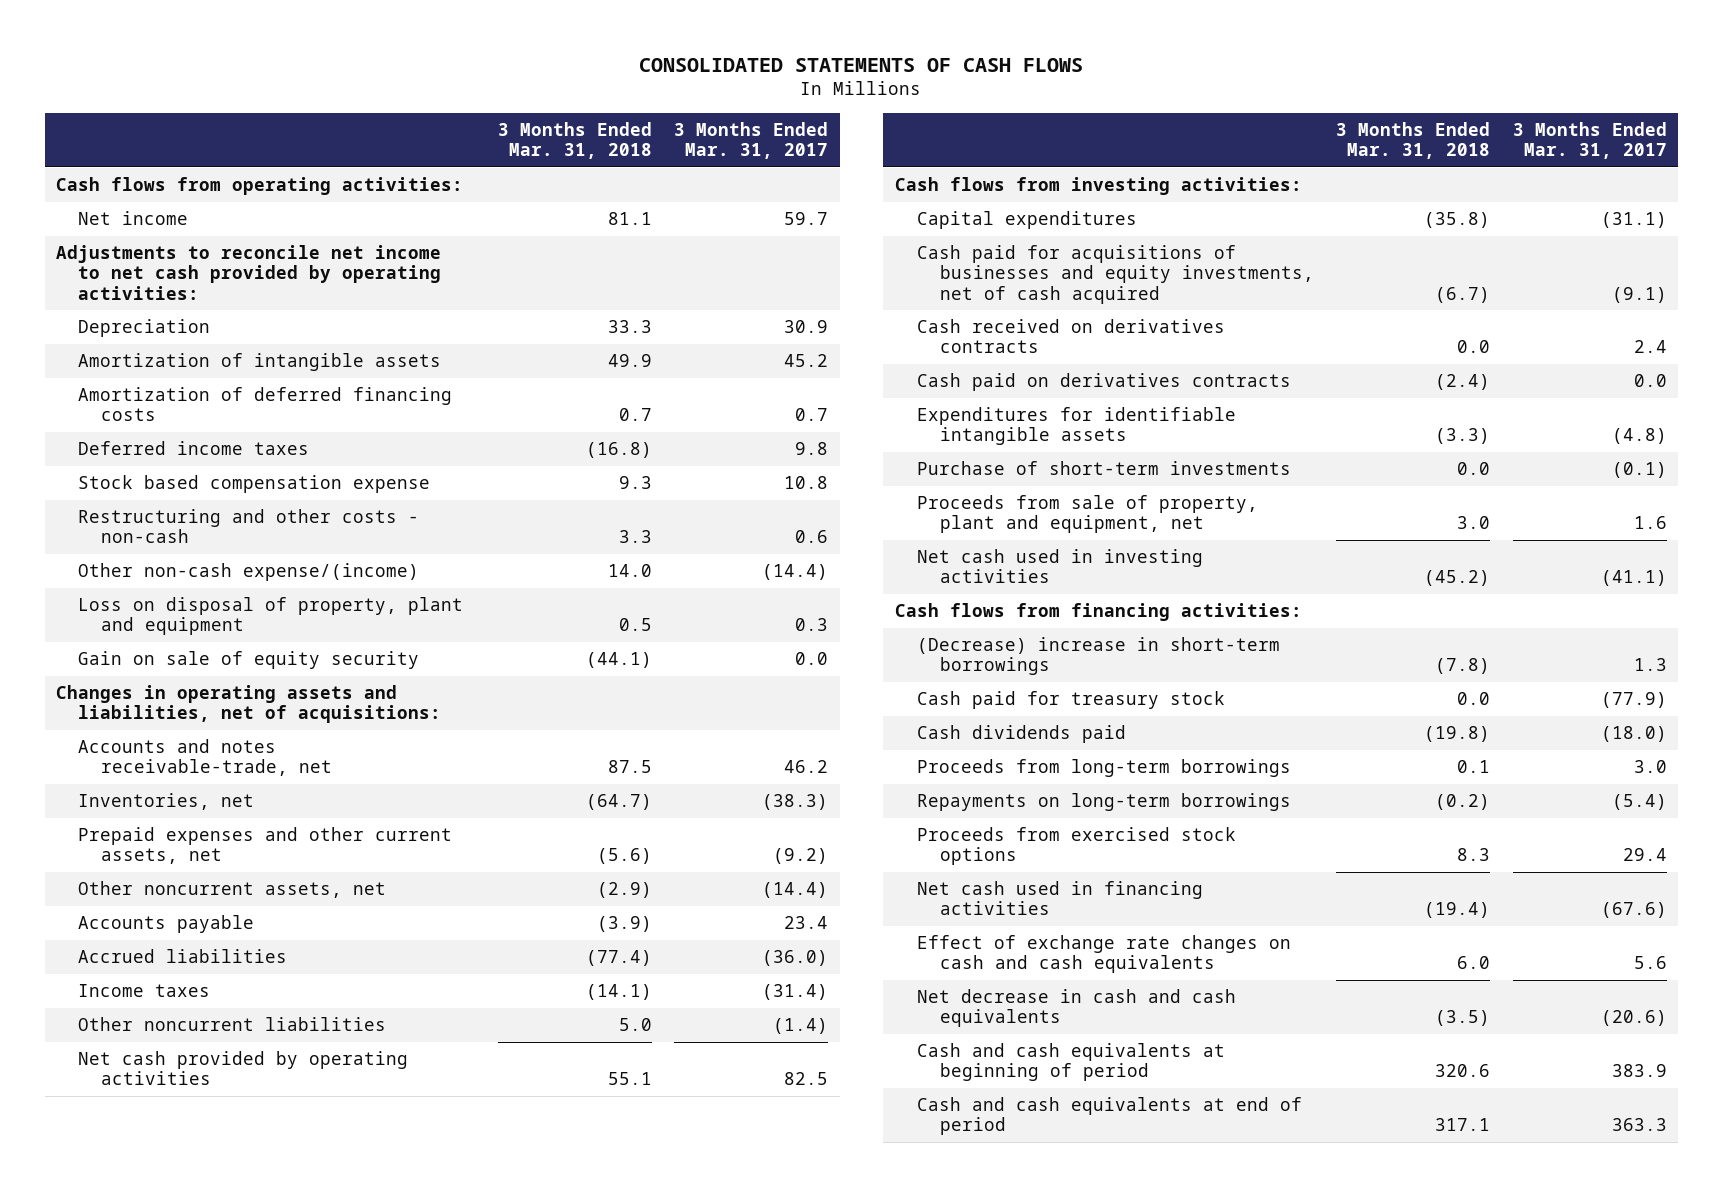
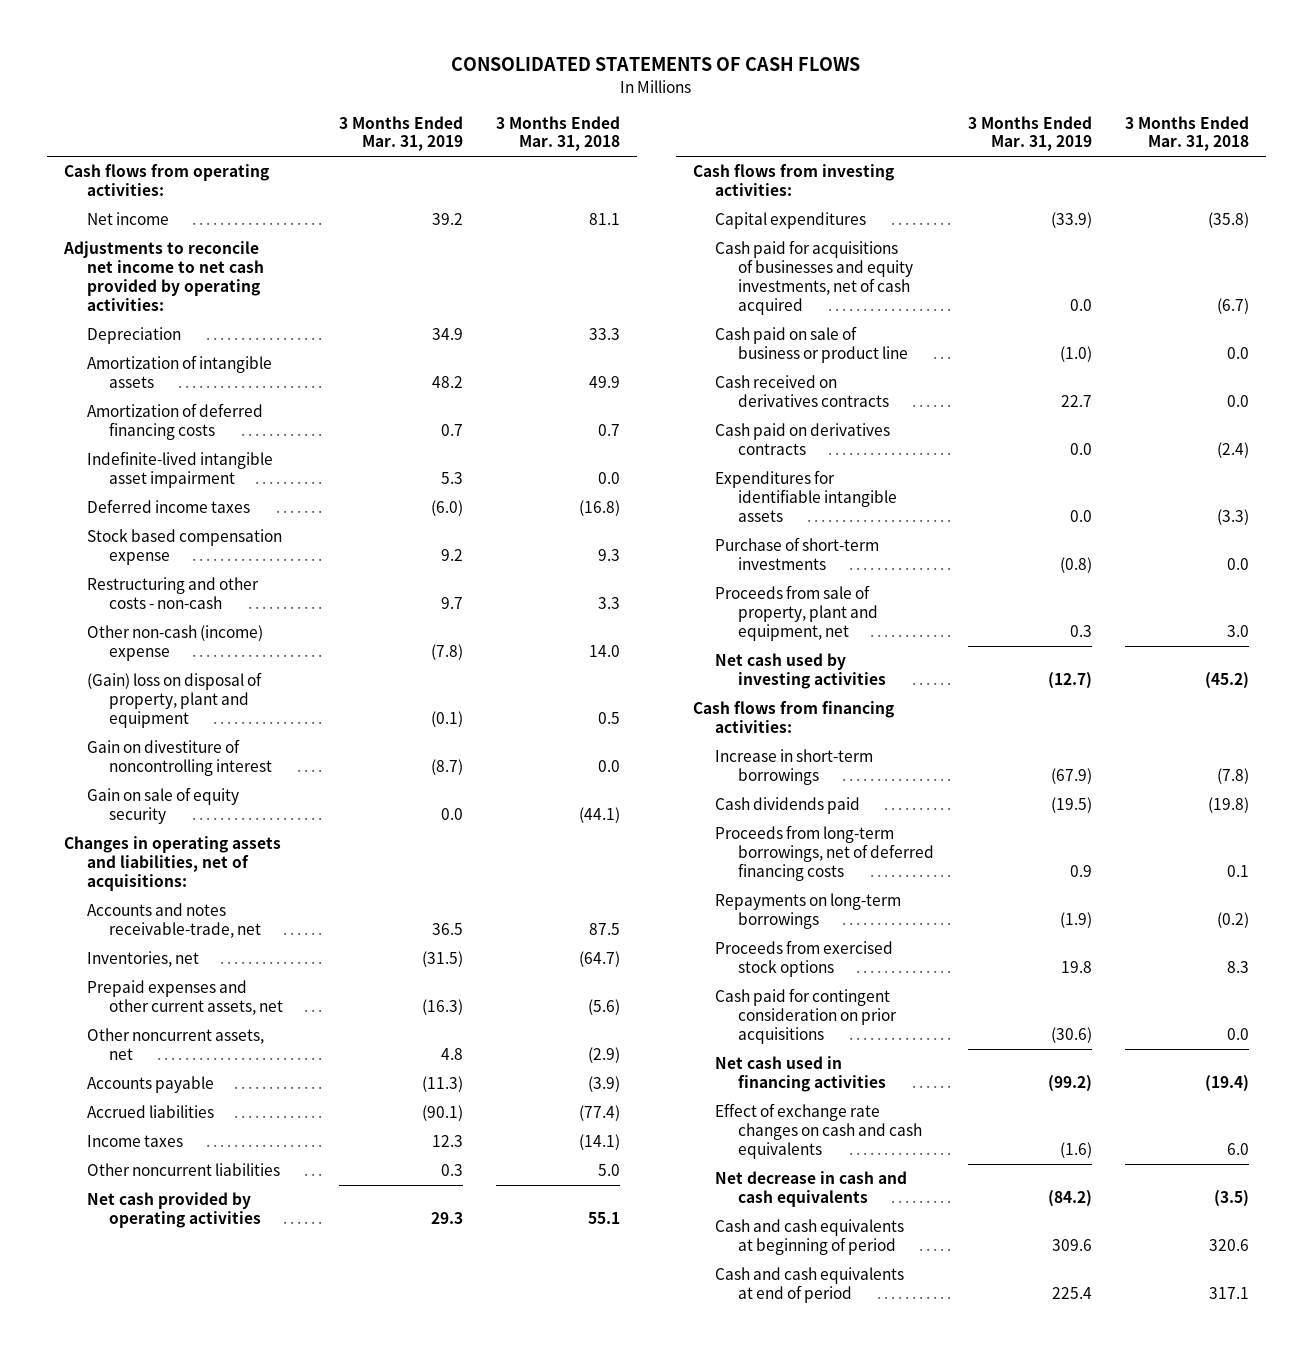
- | 3 Months Ended Mar. 31, 2018 | 3 Months Ended Mar. 31, 2017
+ | 3 Months Ended Mar. 31, 2019 | 3 Months Ended Mar. 31, 2018
+ Indefinite-lived intangible asset impairment | 5.3 | 0.0
- Other non-cash expense/(income) | 14.0 | (14.4)
- Loss on disposal of property, plant and equipment | 0.5 | 0.3
+ Other non-cash (income) expense | (7.8) | 14.0
+ (Gain) loss on disposal of property, plant and equipment | (0.1) | 0.5
+ Gain on divestiture of noncontrolling interest | (8.7) | 0.0
+ Cash paid on sale of business or product line | (1.0) | 0.0
- Net cash used in investing activities | (45.2) | (41.1)
+ Net cash used by investing activities | (12.7) | (45.2)
- (Decrease) increase in short-term borrowings | (7.8) | 1.3
- Cash paid for treasury stock | 0.0 | (77.9)
+ Increase in short-term borrowings | (67.9) | (7.8)
- Proceeds from long-term borrowings | 0.1 | 3.0
+ Proceeds from long-term borrowings, net of deferred financing costs | 0.9 | 0.1
+ Cash paid for contingent consideration on prior acquisitions | (30.6) | 0.0

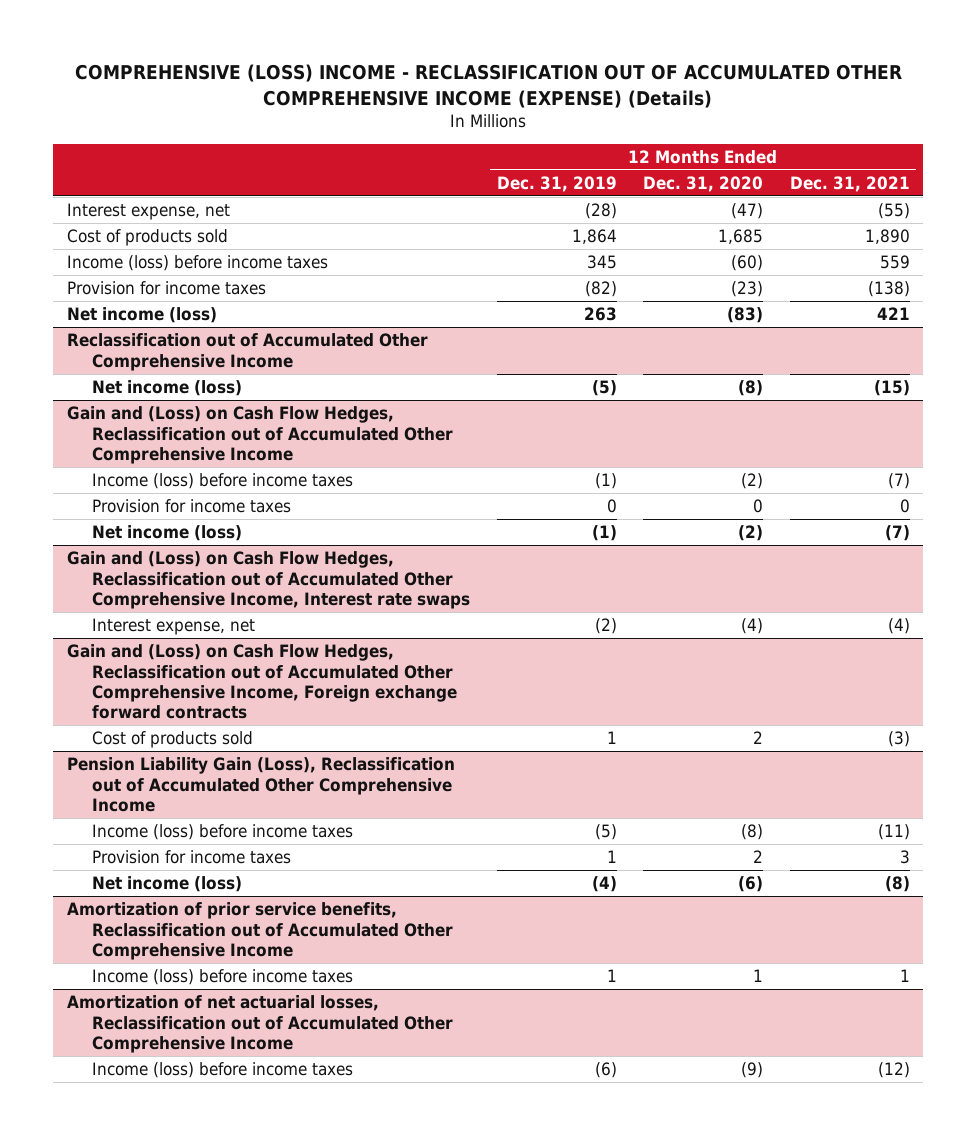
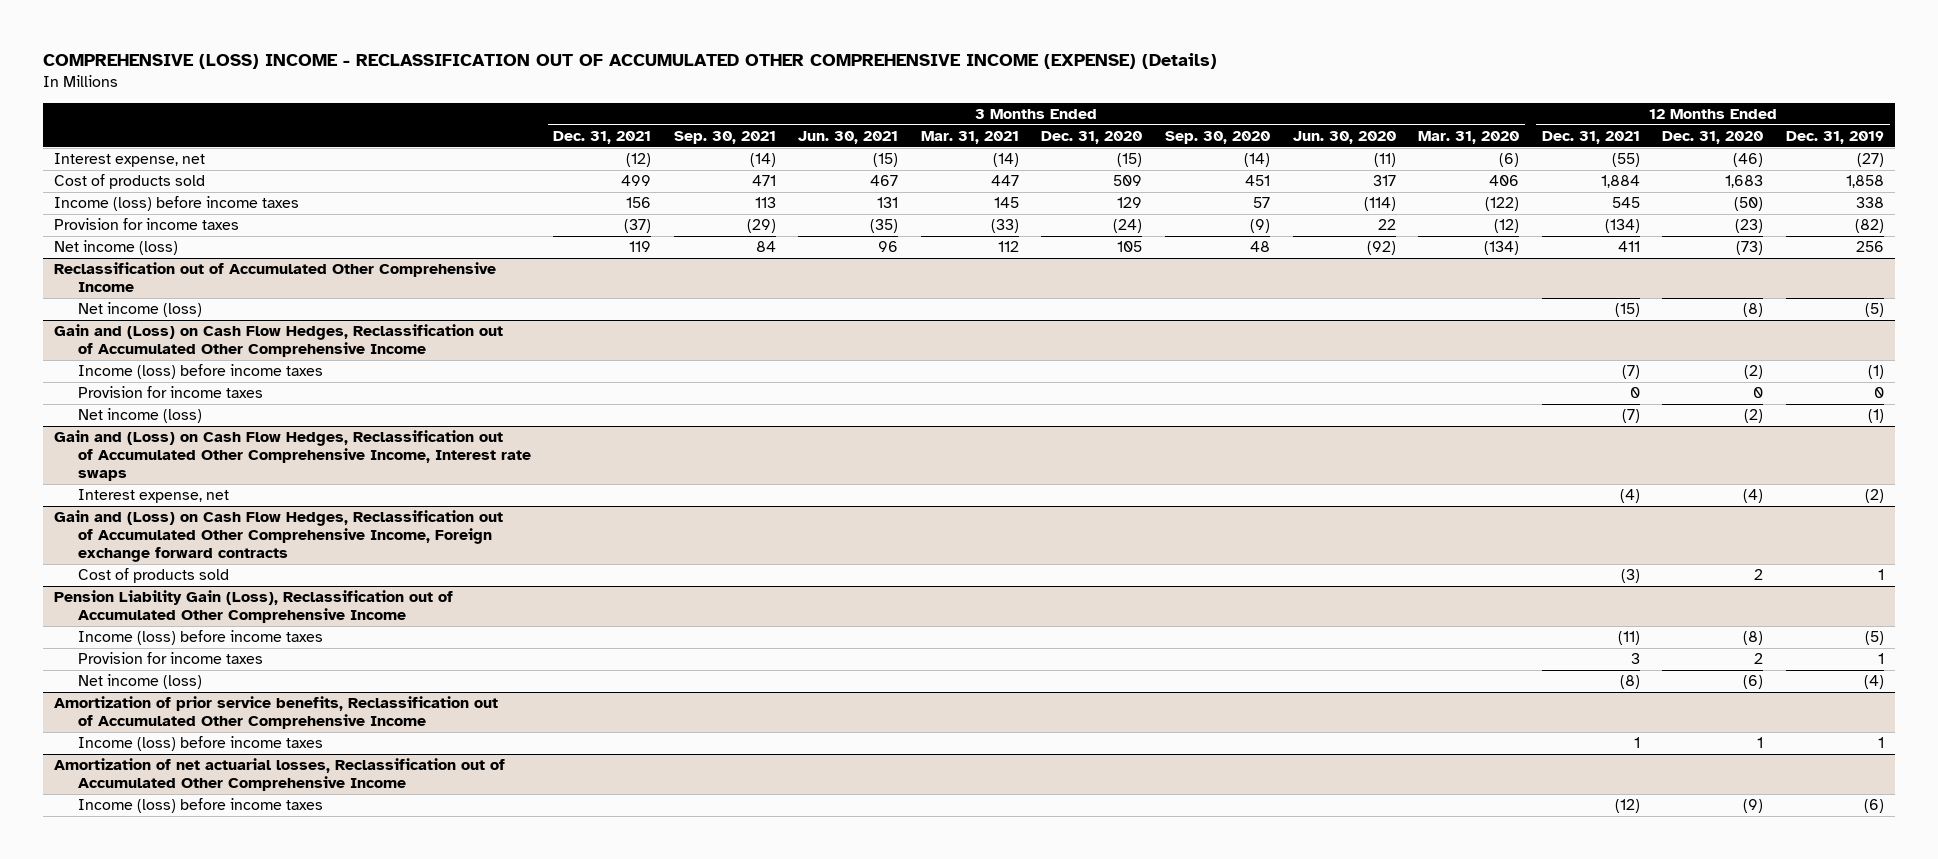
- | 12 Months Ended Dec. 31, 2019 | 12 Months Ended Dec. 31, 2020 | 12 Months Ended Dec. 31, 2021
+ | 3 Months Ended Dec. 31, 2021 | 3 Months Ended Sep. 30, 2021 | 3 Months Ended Jun. 30, 2021 | 3 Months Ended Mar. 31, 2021 | 3 Months Ended Dec. 31, 2020 | 3 Months Ended Sep. 30, 2020 | 3 Months Ended Jun. 30, 2020 | 3 Months Ended Mar. 31, 2020 | 12 Months Ended Dec. 31, 2021 | 12 Months Ended Dec. 31, 2020 | 12 Months Ended Dec. 31, 2019
- Interest expense, net | (28) | (47) | (55)
- Cost of products sold | 1,864 | 1,685 | 1,890
- Income (loss) before income taxes | 345 | (60) | 559
- Provision for income taxes | (82) | (23) | (138)
- Net income (loss) | 263 | (83) | 421
+ Interest expense, net | (12) | (14) | (15) | (14) | (15) | (14) | (11) | (6) | (55) | (46) | (27)
+ Cost of products sold | 499 | 471 | 467 | 447 | 509 | 451 | 317 | 406 | 1,884 | 1,683 | 1,858
+ Income (loss) before income taxes | 156 | 113 | 131 | 145 | 129 | 57 | (114) | (122) | 545 | (50) | 338
+ Provision for income taxes | (37) | (29) | (35) | (33) | (24) | (9) | 22 | (12) | (134) | (23) | (82)
+ Net income (loss) | 119 | 84 | 96 | 112 | 105 | 48 | (92) | (134) | 411 | (73) | 256

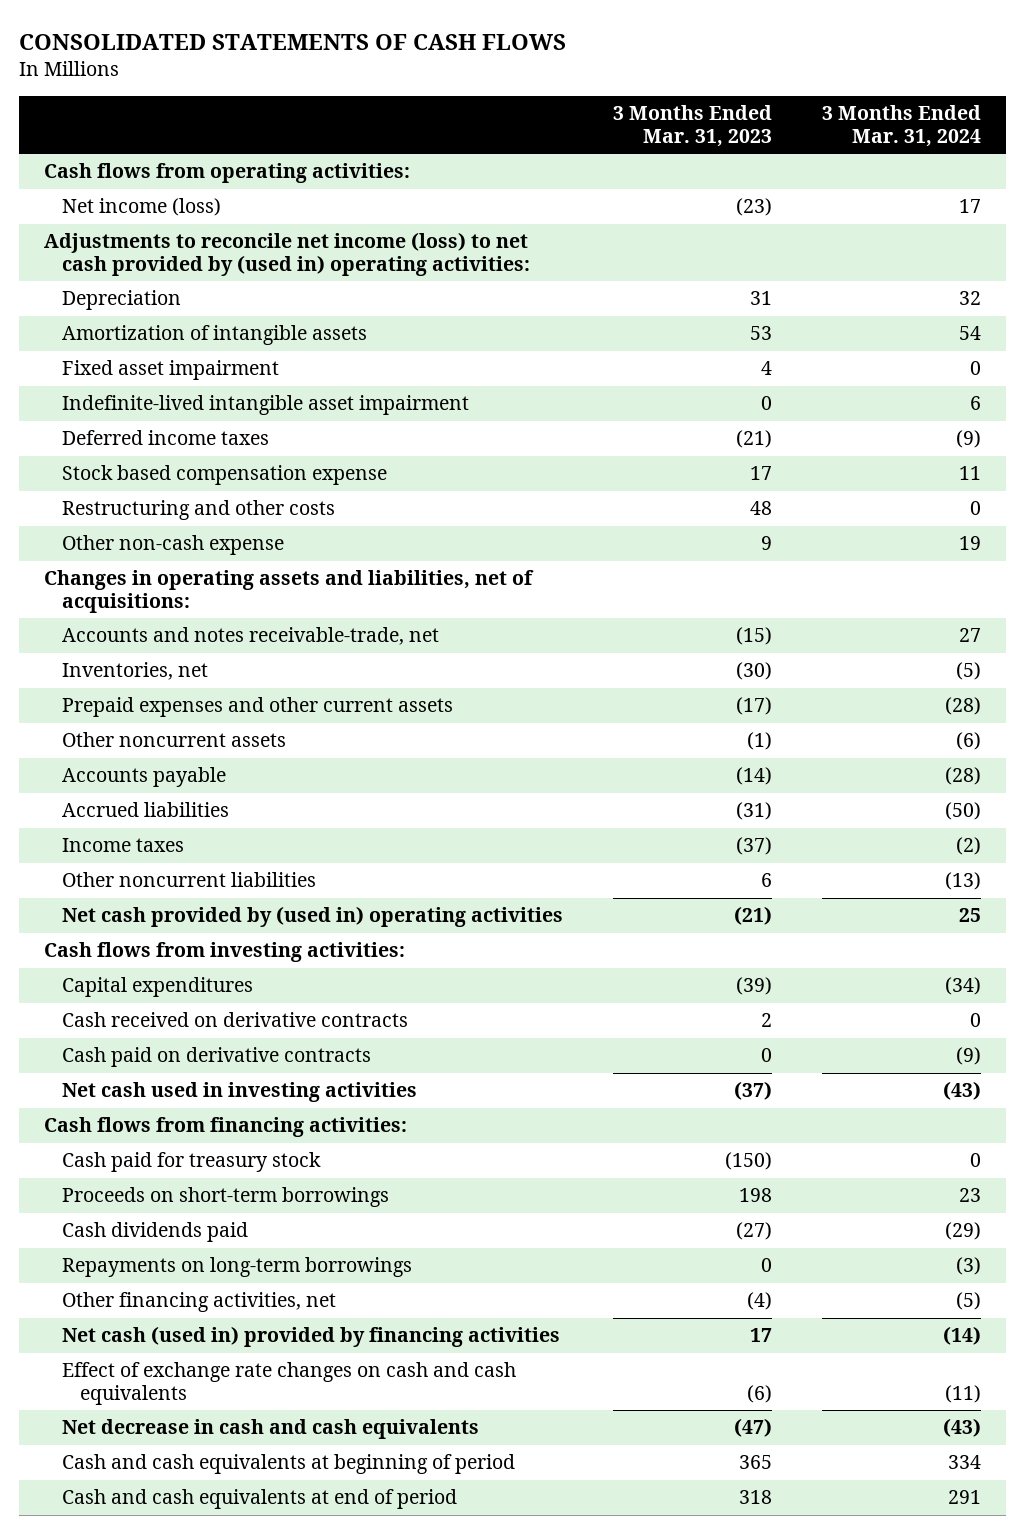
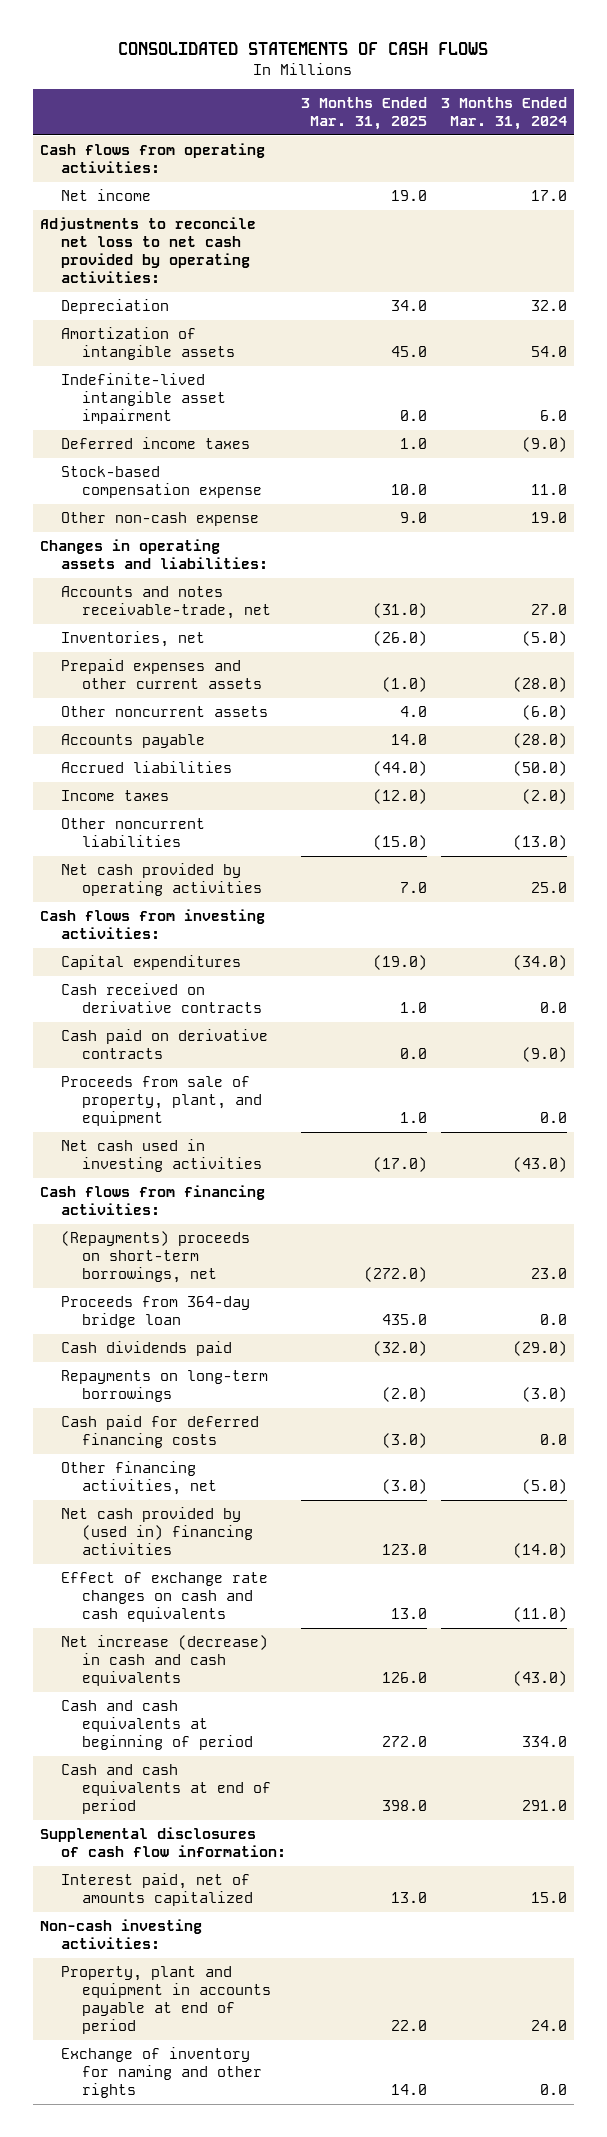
- | 3 Months Ended Mar. 31, 2023 | 3 Months Ended Mar. 31, 2024
+ | 3 Months Ended Mar. 31, 2025 | 3 Months Ended Mar. 31, 2024
- Net income (loss) | (23) | 17
- Adjustments to reconcile net income (loss) to net cash provided by (used in) operating activities:
- Depreciation | 31 | 32
- Amortization of intangible assets | 53 | 54
- Fixed asset impairment | 4 | 0
- Indefinite-lived intangible asset impairment | 0 | 6
- Deferred income taxes | (21) | (9)
- Stock based compensation expense | 17 | 11
- Restructuring and other costs | 48 | 0
- Other non-cash expense | 9 | 19
- Changes in operating assets and liabilities, net of acquisitions:
- Accounts and notes receivable-trade, net | (15) | 27
- Inventories, net | (30) | (5)
- Prepaid expenses and other current assets | (17) | (28)
- Other noncurrent assets | (1) | (6)
- Accounts payable | (14) | (28)
- Accrued liabilities | (31) | (50)
- Income taxes | (37) | (2)
- Other noncurrent liabilities | 6 | (13)
- Net cash provided by (used in) operating activities | (21) | 25
+ Net income | 19.0 | 17.0
+ Adjustments to reconcile net loss to net cash provided by operating activities:
+ Depreciation | 34.0 | 32.0
+ Amortization of intangible assets | 45.0 | 54.0
+ Indefinite-lived intangible asset impairment | 0.0 | 6.0
+ Deferred income taxes | 1.0 | (9.0)
+ Stock-based compensation expense | 10.0 | 11.0
+ Other non-cash expense | 9.0 | 19.0
+ Changes in operating assets and liabilities:
+ Accounts and notes receivable-trade, net | (31.0) | 27.0
+ Inventories, net | (26.0) | (5.0)
+ Prepaid expenses and other current assets | (1.0) | (28.0)
+ Other noncurrent assets | 4.0 | (6.0)
+ Accounts payable | 14.0 | (28.0)
+ Accrued liabilities | (44.0) | (50.0)
+ Income taxes | (12.0) | (2.0)
+ Other noncurrent liabilities | (15.0) | (13.0)
+ Net cash provided by operating activities | 7.0 | 25.0
- Capital expenditures | (39) | (34)
- Cash received on derivative contracts | 2 | 0
- Cash paid on derivative contracts | 0 | (9)
- Net cash used in investing activities | (37) | (43)
+ Capital expenditures | (19.0) | (34.0)
+ Cash received on derivative contracts | 1.0 | 0.0
+ Cash paid on derivative contracts | 0.0 | (9.0)
+ Proceeds from sale of property, plant, and equipment | 1.0 | 0.0
+ Net cash used in investing activities | (17.0) | (43.0)
- Cash paid for treasury stock | (150) | 0
- Proceeds on short-term borrowings | 198 | 23
- Cash dividends paid | (27) | (29)
- Repayments on long-term borrowings | 0 | (3)
- Other financing activities, net | (4) | (5)
- Net cash (used in) provided by financing activities | 17 | (14)
- Effect of exchange rate changes on cash and cash equivalents | (6) | (11)
- Net decrease in cash and cash equivalents | (47) | (43)
- Cash and cash equivalents at beginning of period | 365 | 334
- Cash and cash equivalents at end of period | 318 | 291
+ (Repayments) proceeds on short-term borrowings, net | (272.0) | 23.0
+ Proceeds from 364-day bridge loan | 435.0 | 0.0
+ Cash dividends paid | (32.0) | (29.0)
+ Repayments on long-term borrowings | (2.0) | (3.0)
+ Cash paid for deferred financing costs | (3.0) | 0.0
+ Other financing activities, net | (3.0) | (5.0)
+ Net cash provided by (used in) financing activities | 123.0 | (14.0)
+ Effect of exchange rate changes on cash and cash equivalents | 13.0 | (11.0)
+ Net increase (decrease) in cash and cash equivalents | 126.0 | (43.0)
+ Cash and cash equivalents at beginning of period | 272.0 | 334.0
+ Cash and cash equivalents at end of period | 398.0 | 291.0
+ Supplemental disclosures of cash flow information:
+ Interest paid, net of amounts capitalized | 13.0 | 15.0
+ Non-cash investing activities:
+ Property, plant and equipment in accounts payable at end of period | 22.0 | 24.0
+ Exchange of inventory for naming and other rights | 14.0 | 0.0

